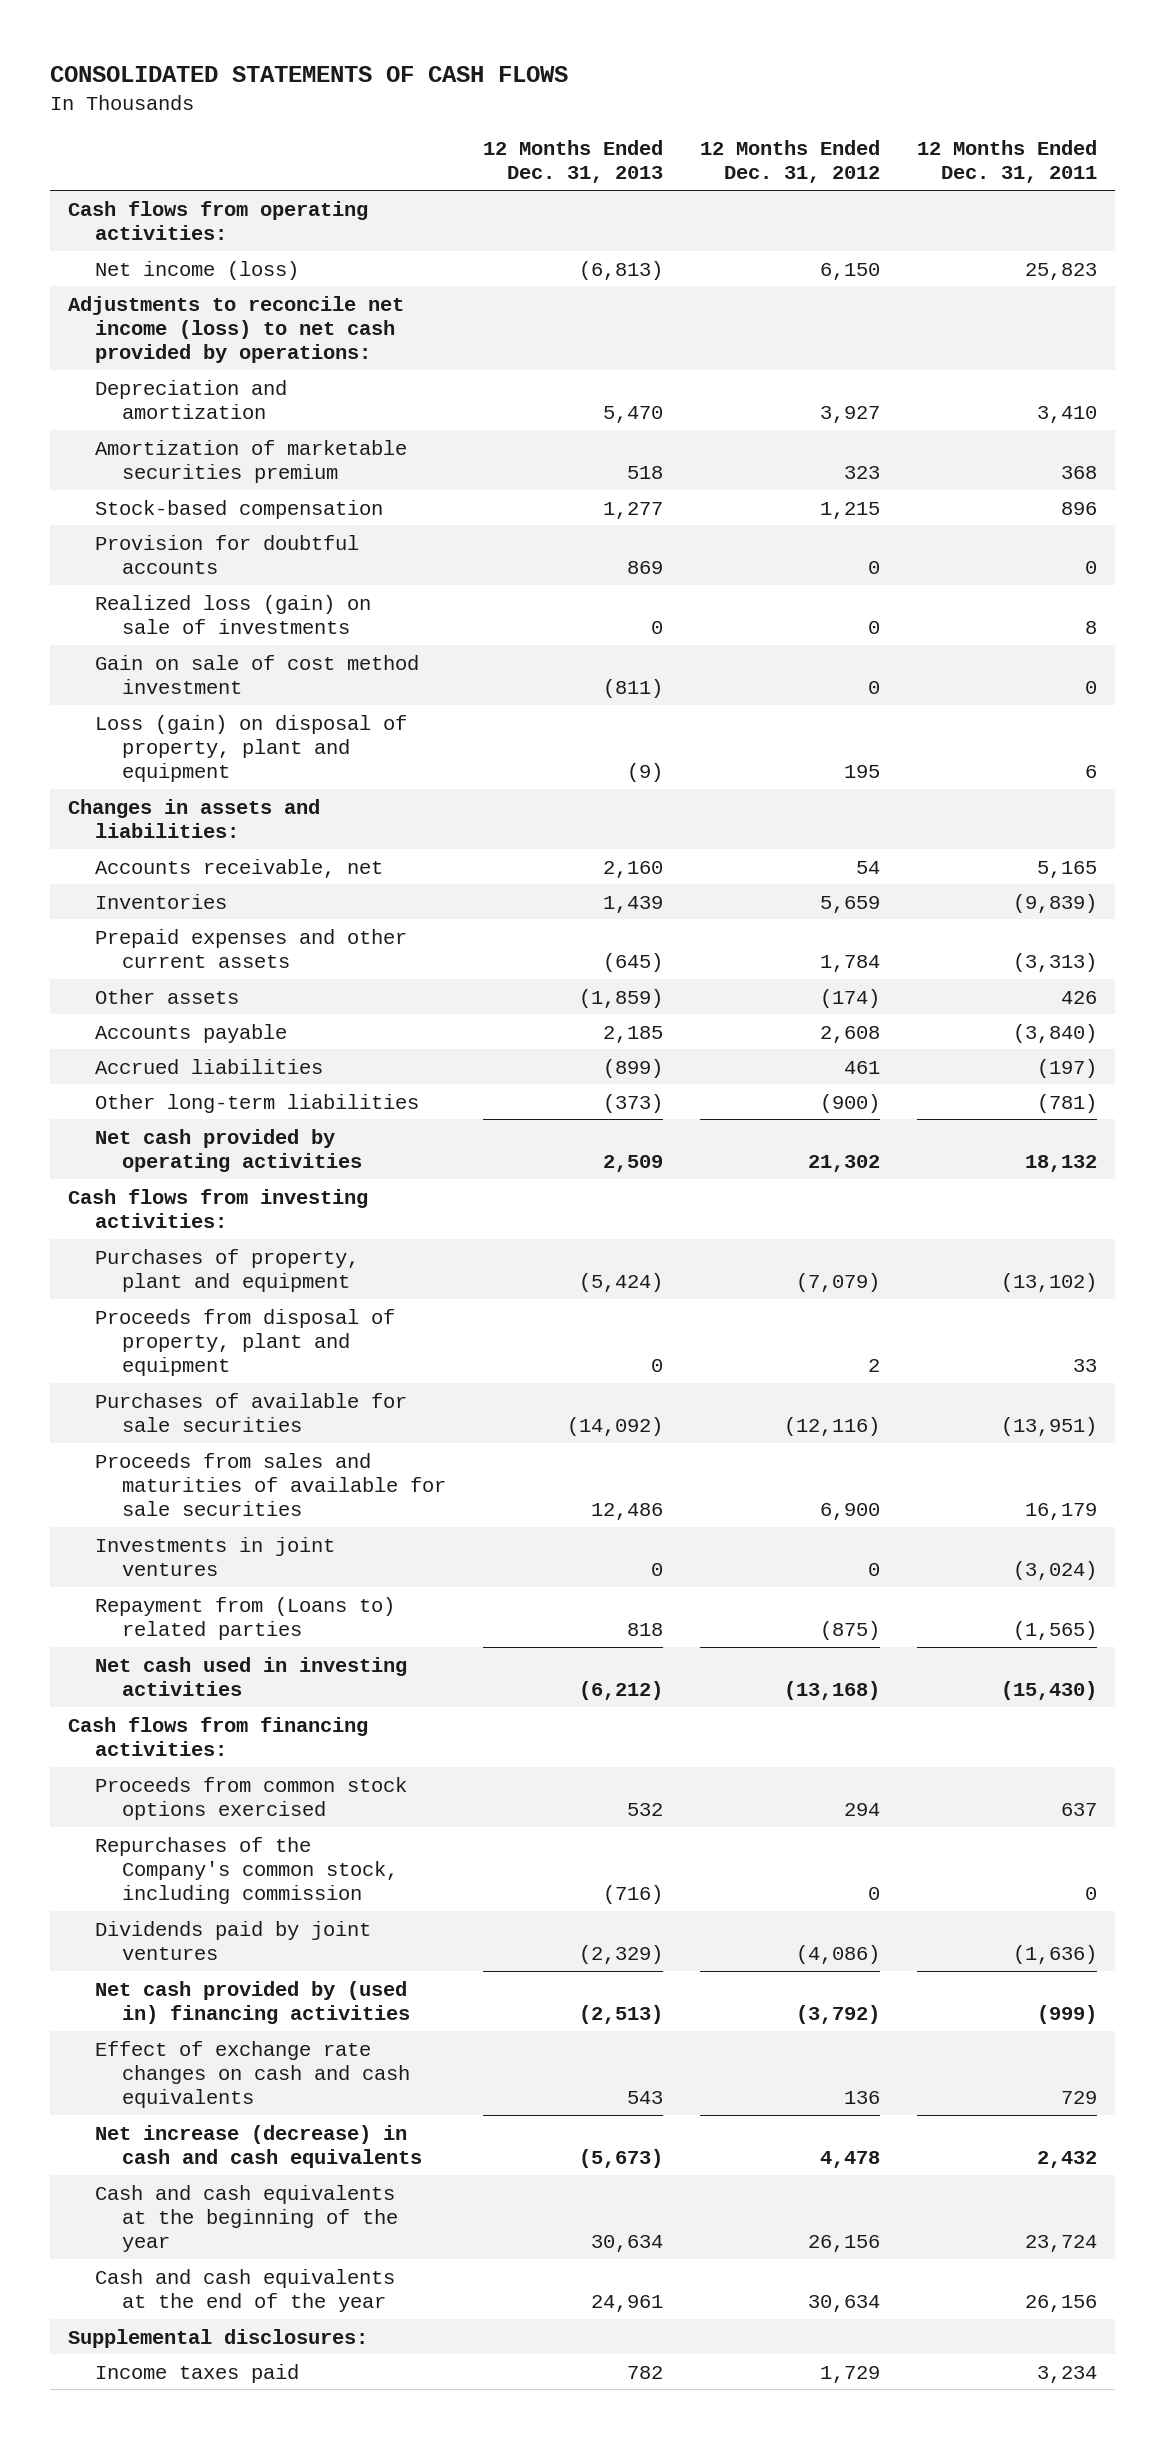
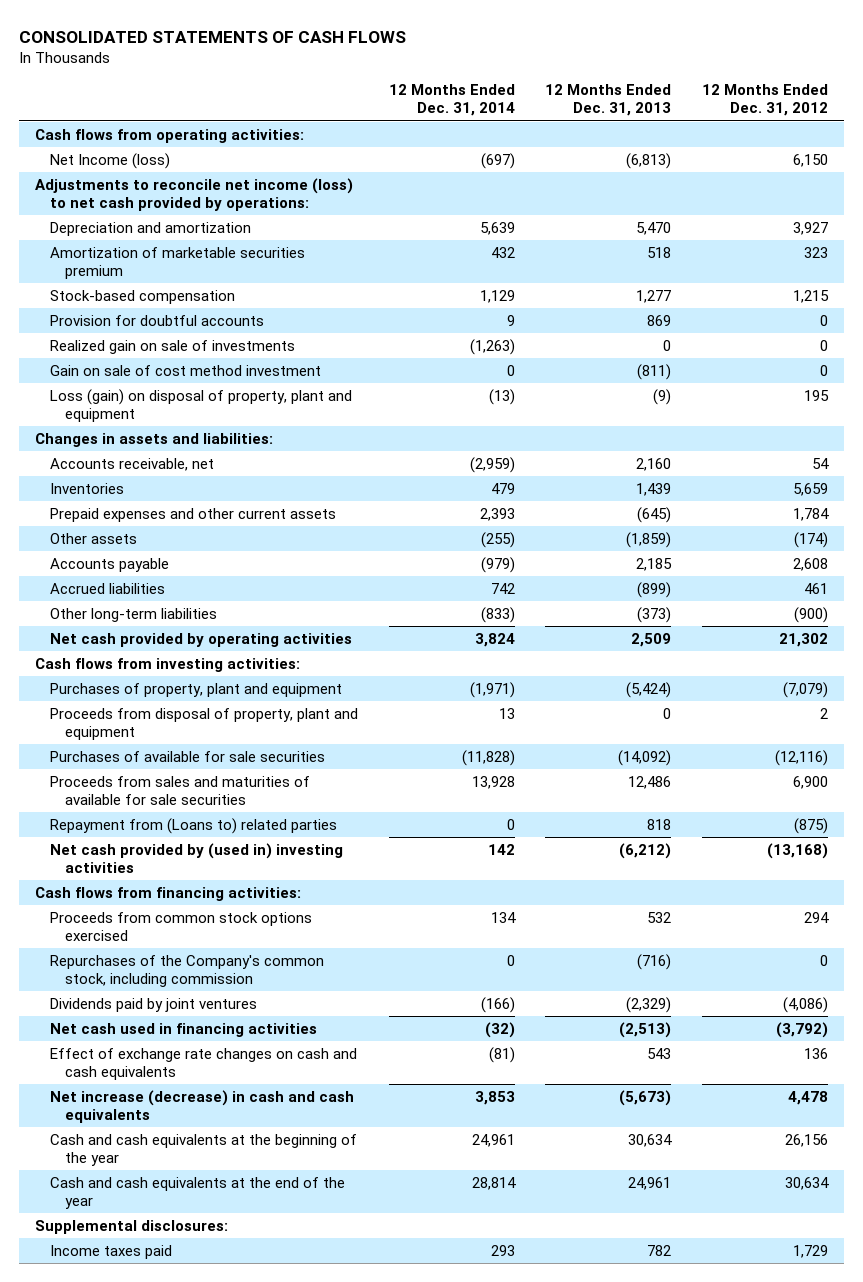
- | 12 Months Ended Dec. 31, 2013 | 12 Months Ended Dec. 31, 2012 | 12 Months Ended Dec. 31, 2011
+ | 12 Months Ended Dec. 31, 2014 | 12 Months Ended Dec. 31, 2013 | 12 Months Ended Dec. 31, 2012
- Net income (loss) | (6,813) | 6,150 | 25,823
+ Net Income (loss) | (697) | (6,813) | 6,150
- Realized loss (gain) on sale of investments | 0 | 0 | 8
+ Realized gain on sale of investments | (1,263) | 0 | 0
- Investments in joint ventures | 0 | 0 | (3,024)
- Net cash used in investing activities | (6,212) | (13,168) | (15,430)
+ Net cash provided by (used in) investing activities | 142 | (6,212) | (13,168)
- Net cash provided by (used in) financing activities | (2,513) | (3,792) | (999)
+ Net cash used in financing activities | (32) | (2,513) | (3,792)

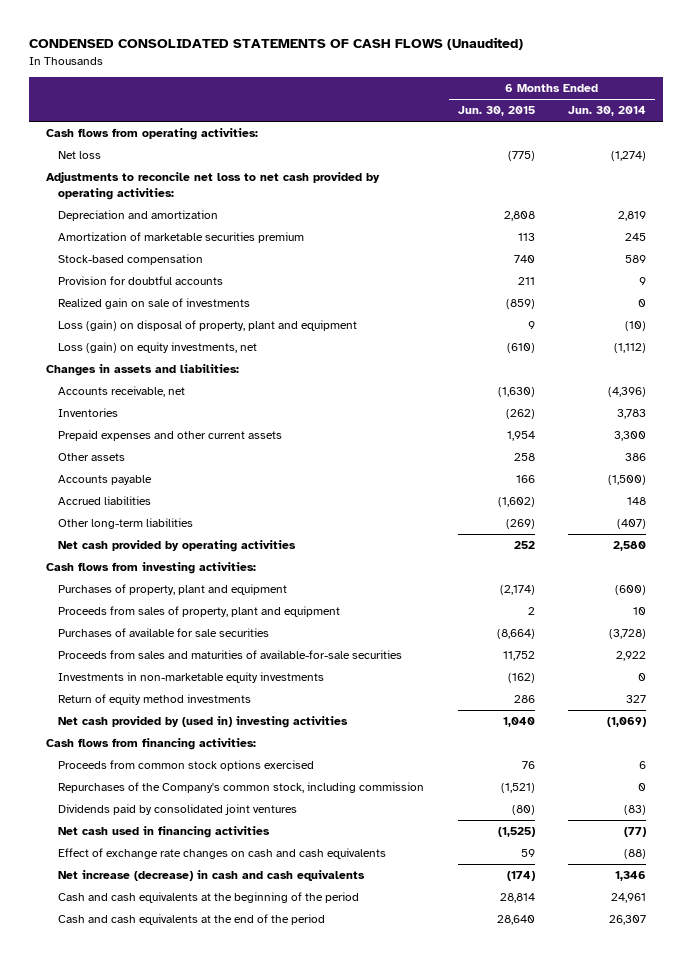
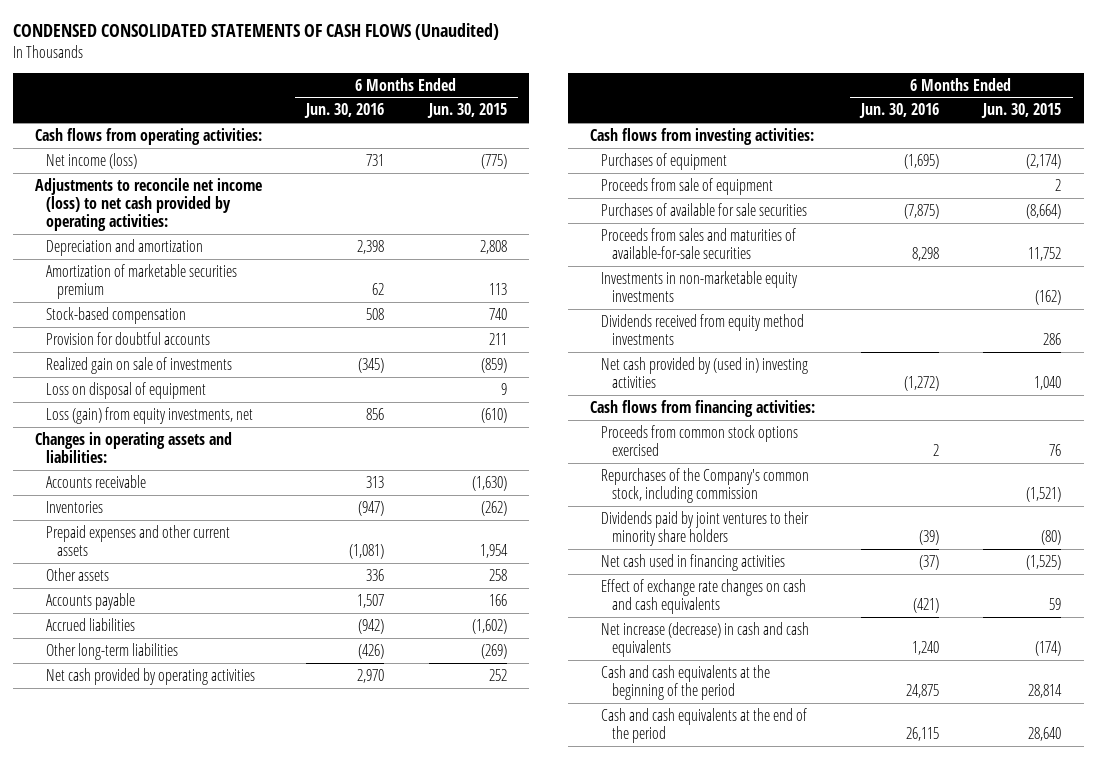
- | 6 Months Ended Jun. 30, 2015 | 6 Months Ended Jun. 30, 2014
+ | 6 Months Ended Jun. 30, 2016 | 6 Months Ended Jun. 30, 2015
- Net loss | (775) | (1,274)
- Adjustments to reconcile net loss to net cash provided by operating activities:
+ Net income (loss) | 731 | (775)
+ Adjustments to reconcile net income (loss) to net cash provided by operating activities:
- Loss (gain) on disposal of property, plant and equipment | 9 | (10)
- Loss (gain) on equity investments, net | (610) | (1,112)
- Changes in assets and liabilities:
- Accounts receivable, net | (1,630) | (4,396)
+ Loss on disposal of equipment | | 9
+ Loss (gain) from equity investments, net | 856 | (610)
+ Changes in operating assets and liabilities:
+ Accounts receivable | 313 | (1,630)
- Purchases of property, plant and equipment | (2,174) | (600)
- Proceeds from sales of property, plant and equipment | 2 | 10
+ Purchases of equipment | (1,695) | (2,174)
+ Proceeds from sale of equipment | | 2
- Return of equity method investments | 286 | 327
+ Dividends received from equity method investments | | 286
- Dividends paid by consolidated joint ventures | (80) | (83)
+ Dividends paid by joint ventures to their minority share holders | (39) | (80)

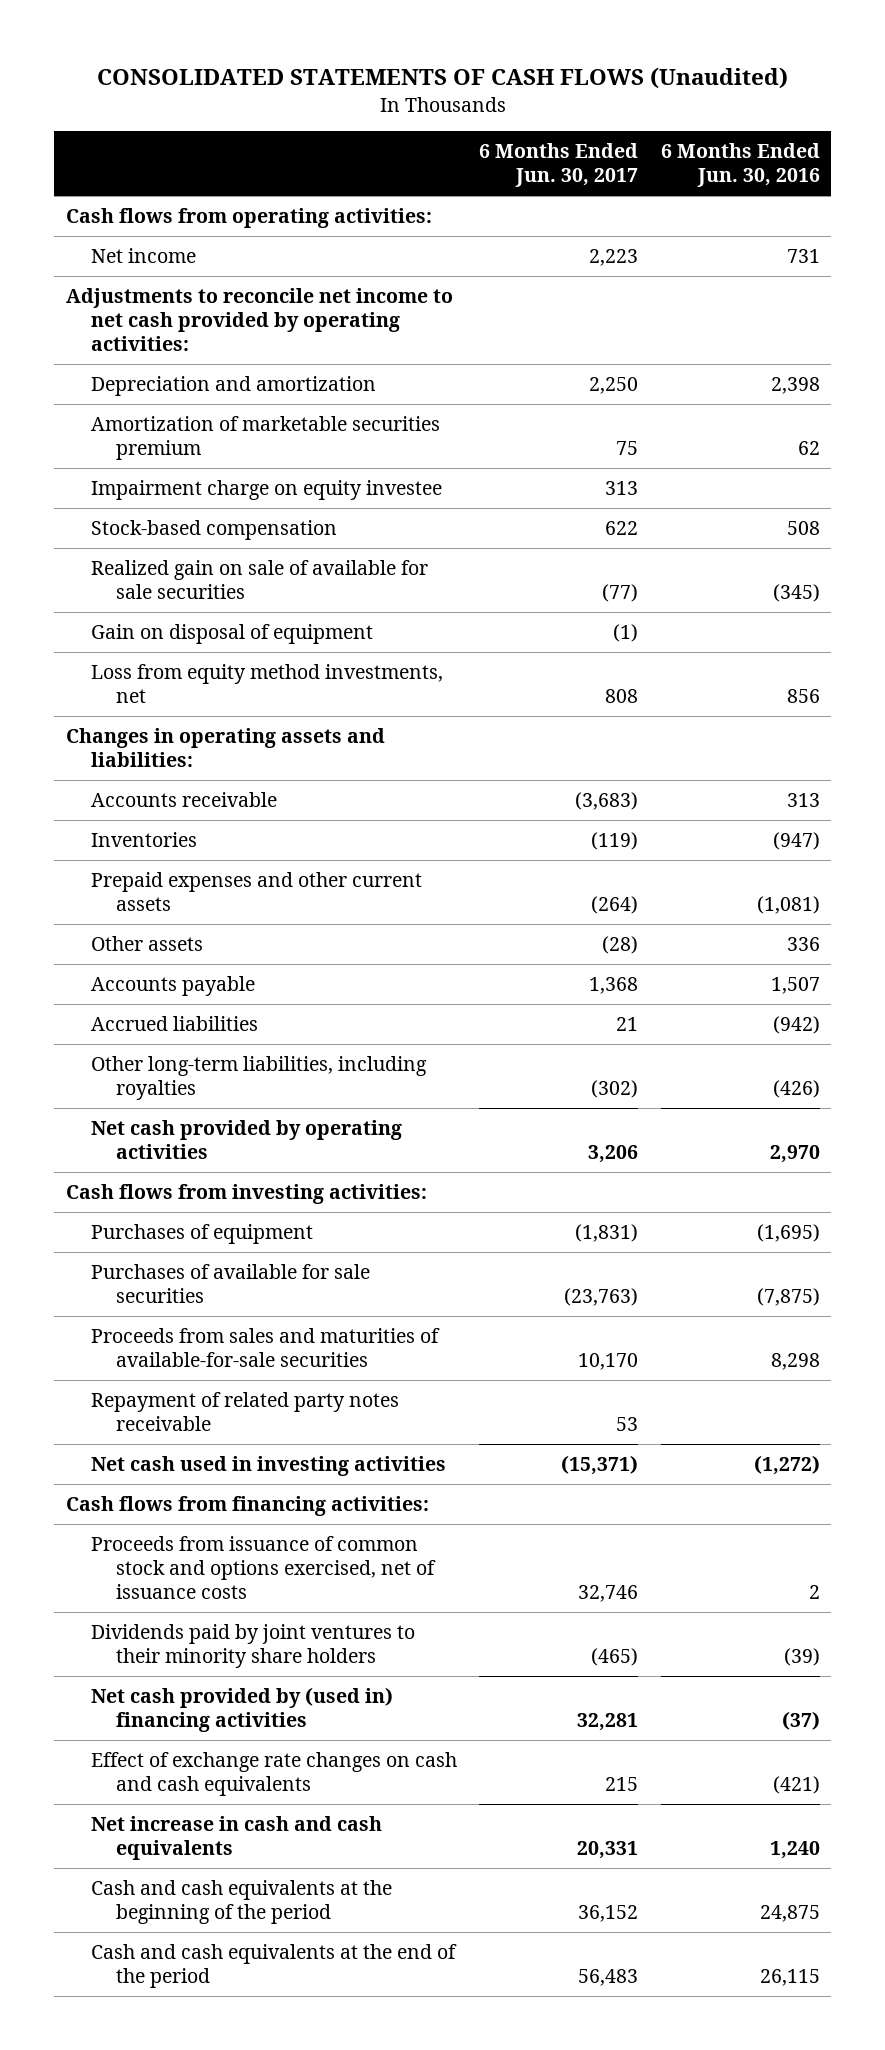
- CONDENSED CONSOLIDATED STATEMENTS OF CASH FLOWS (Unaudited)
+ CONSOLIDATED STATEMENTS OF CASH FLOWS (Unaudited)
- | 6 Months Ended Jun. 30, 2016 | 6 Months Ended Jun. 30, 2015
+ | 6 Months Ended Jun. 30, 2017 | 6 Months Ended Jun. 30, 2016
- Net income (loss) | 731 | (775)
- Adjustments to reconcile net income (loss) to net cash provided by operating activities:
+ Net income | 2,223 | 731
+ Adjustments to reconcile net income to net cash provided by operating activities:
+ Impairment charge on equity investee | 313 |
- Provision for doubtful accounts | | 211
- Realized gain on sale of investments | (345) | (859)
- Loss on disposal of equipment | | 9
- Loss (gain) from equity investments, net | 856 | (610)
+ Realized gain on sale of available for sale securities | (77) | (345)
+ Gain on disposal of equipment | (1) |
+ Loss from equity method investments, net | 808 | 856
- Other long-term liabilities | (426) | (269)
+ Other long-term liabilities, including royalties | (302) | (426)
- Proceeds from sale of equipment | | 2
- Investments in non-marketable equity investments | | (162)
- Dividends received from equity method investments | | 286
- Net cash provided by (used in) investing activities | (1,272) | 1,040
+ Repayment of related party notes receivable | 53 |
+ Net cash used in investing activities | (15,371) | (1,272)
- Proceeds from common stock options exercised | 2 | 76
- Repurchases of the Company's common stock, including commission | | (1,521)
+ Proceeds from issuance of common stock and options exercised, net of issuance costs | 32,746 | 2
- Net cash used in financing activities | (37) | (1,525)
+ Net cash provided by (used in) financing activities | 32,281 | (37)
- Net increase (decrease) in cash and cash equivalents | 1,240 | (174)
+ Net increase in cash and cash equivalents | 20,331 | 1,240

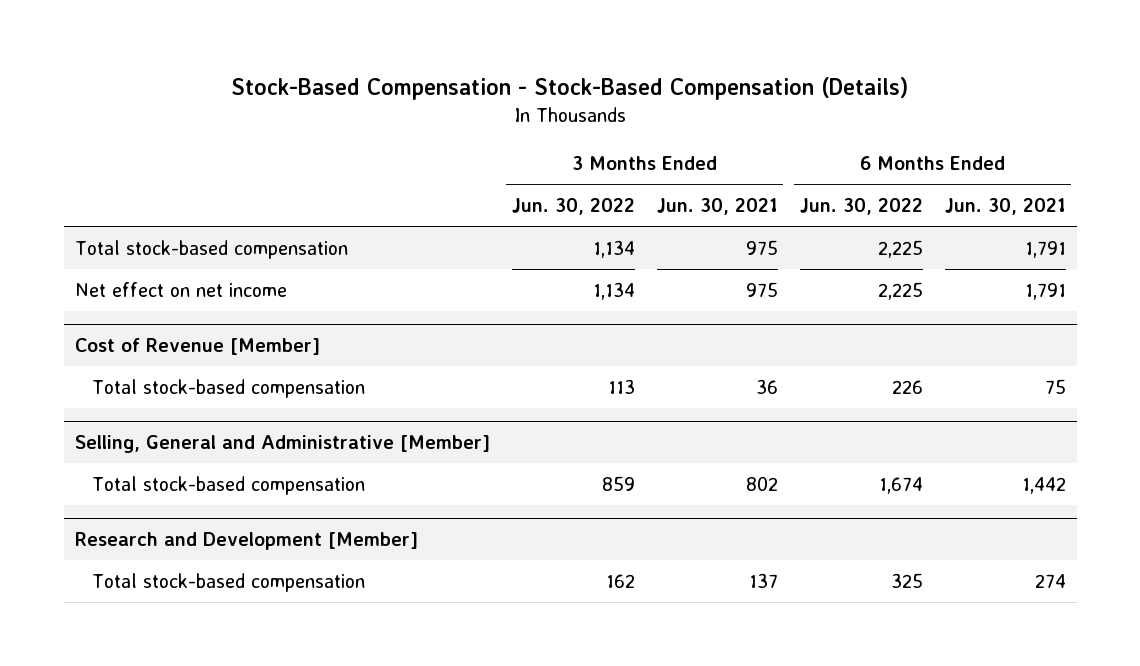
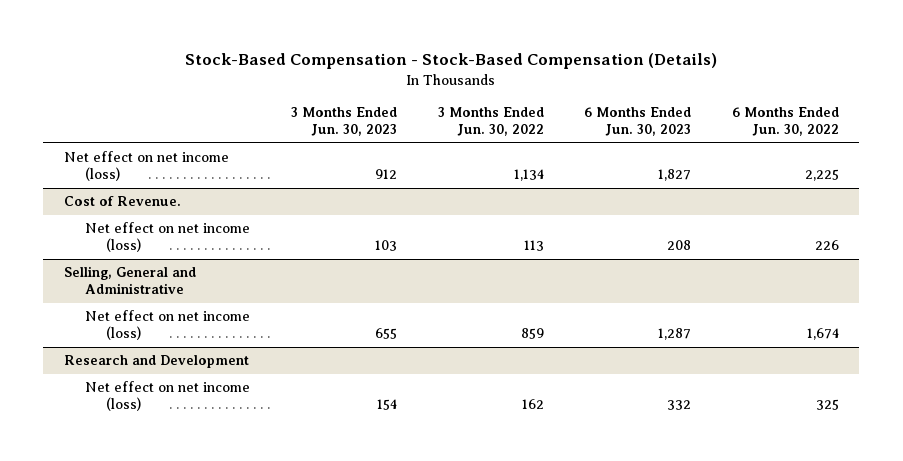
- | 3 Months Ended Jun. 30, 2022 | 3 Months Ended Jun. 30, 2021 | 6 Months Ended Jun. 30, 2022 | 6 Months Ended Jun. 30, 2021
+ | 3 Months Ended Jun. 30, 2023 | 3 Months Ended Jun. 30, 2022 | 6 Months Ended Jun. 30, 2023 | 6 Months Ended Jun. 30, 2022
- Total stock-based compensation | 1,134 | 975 | 2,225 | 1,791
- Net effect on net income | 1,134 | 975 | 2,225 | 1,791
- Cost of Revenue [Member]
- Total stock-based compensation | 113 | 36 | 226 | 75
- Selling, General and Administrative [Member]
- Total stock-based compensation | 859 | 802 | 1,674 | 1,442
- Research and Development [Member]
- Total stock-based compensation | 162 | 137 | 325 | 274
+ Net effect on net income (loss) | 912 | 1,134 | 1,827 | 2,225
+ Cost of Revenue.
+ Net effect on net income (loss) | 103 | 113 | 208 | 226
+ Selling, General and Administrative
+ Net effect on net income (loss) | 655 | 859 | 1,287 | 1,674
+ Research and Development
+ Net effect on net income (loss) | 154 | 162 | 332 | 325

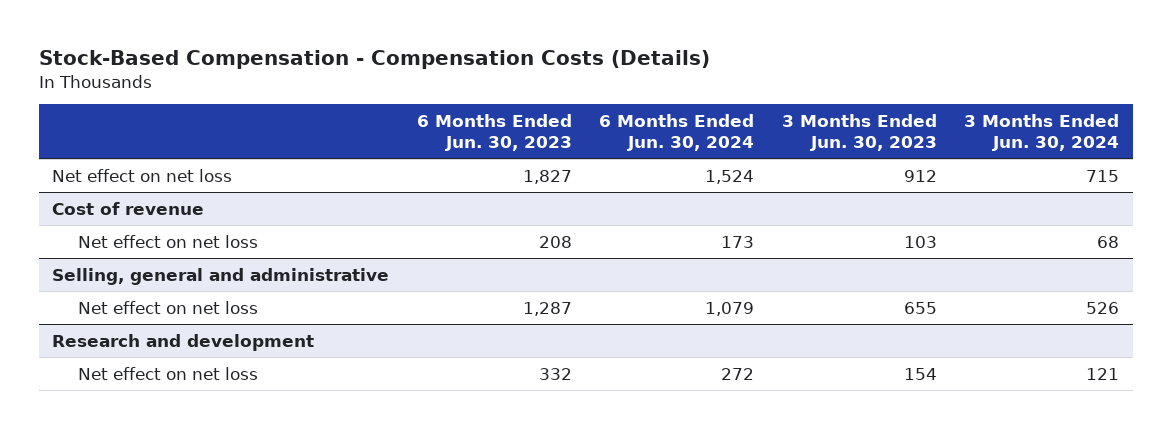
- Stock-Based Compensation - Stock-Based Compensation (Details)
+ Stock-Based Compensation - Compensation Costs (Details)
- | 3 Months Ended Jun. 30, 2023 | 3 Months Ended Jun. 30, 2022 | 6 Months Ended Jun. 30, 2023 | 6 Months Ended Jun. 30, 2022
+ | 6 Months Ended Jun. 30, 2023 | 6 Months Ended Jun. 30, 2024 | 3 Months Ended Jun. 30, 2023 | 3 Months Ended Jun. 30, 2024
- Net effect on net income (loss) | 912 | 1,134 | 1,827 | 2,225
- Cost of Revenue.
- Net effect on net income (loss) | 103 | 113 | 208 | 226
- Selling, General and Administrative
- Net effect on net income (loss) | 655 | 859 | 1,287 | 1,674
- Research and Development
- Net effect on net income (loss) | 154 | 162 | 332 | 325
+ Net effect on net loss | 1,827 | 1,524 | 912 | 715
+ Cost of revenue
+ Net effect on net loss | 208 | 173 | 103 | 68
+ Selling, general and administrative
+ Net effect on net loss | 1,287 | 1,079 | 655 | 526
+ Research and development
+ Net effect on net loss | 332 | 272 | 154 | 121

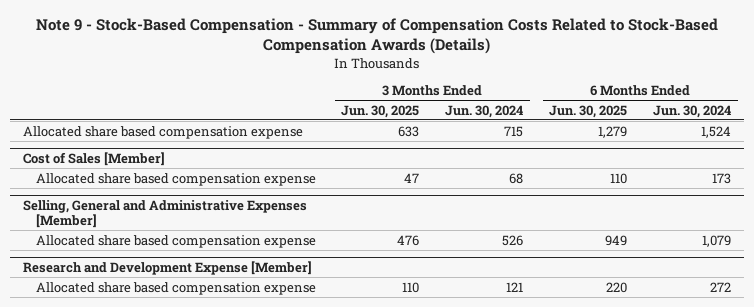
- Stock-Based Compensation - Compensation Costs (Details)
+ Note 9 - Stock-Based Compensation - Summary of Compensation Costs Related to Stock-Based Compensation Awards (Details)
- | 6 Months Ended Jun. 30, 2023 | 6 Months Ended Jun. 30, 2024 | 3 Months Ended Jun. 30, 2023 | 3 Months Ended Jun. 30, 2024
+ | 3 Months Ended Jun. 30, 2025 | 3 Months Ended Jun. 30, 2024 | 6 Months Ended Jun. 30, 2025 | 6 Months Ended Jun. 30, 2024
- Net effect on net loss | 1,827 | 1,524 | 912 | 715
- Cost of revenue
- Net effect on net loss | 208 | 173 | 103 | 68
- Selling, general and administrative
- Net effect on net loss | 1,287 | 1,079 | 655 | 526
- Research and development
- Net effect on net loss | 332 | 272 | 154 | 121
+ Allocated share based compensation expense | 633 | 715 | 1,279 | 1,524
+ Cost of Sales [Member]
+ Allocated share based compensation expense | 47 | 68 | 110 | 173
+ Selling, General and Administrative Expenses [Member]
+ Allocated share based compensation expense | 476 | 526 | 949 | 1,079
+ Research and Development Expense [Member]
+ Allocated share based compensation expense | 110 | 121 | 220 | 272

